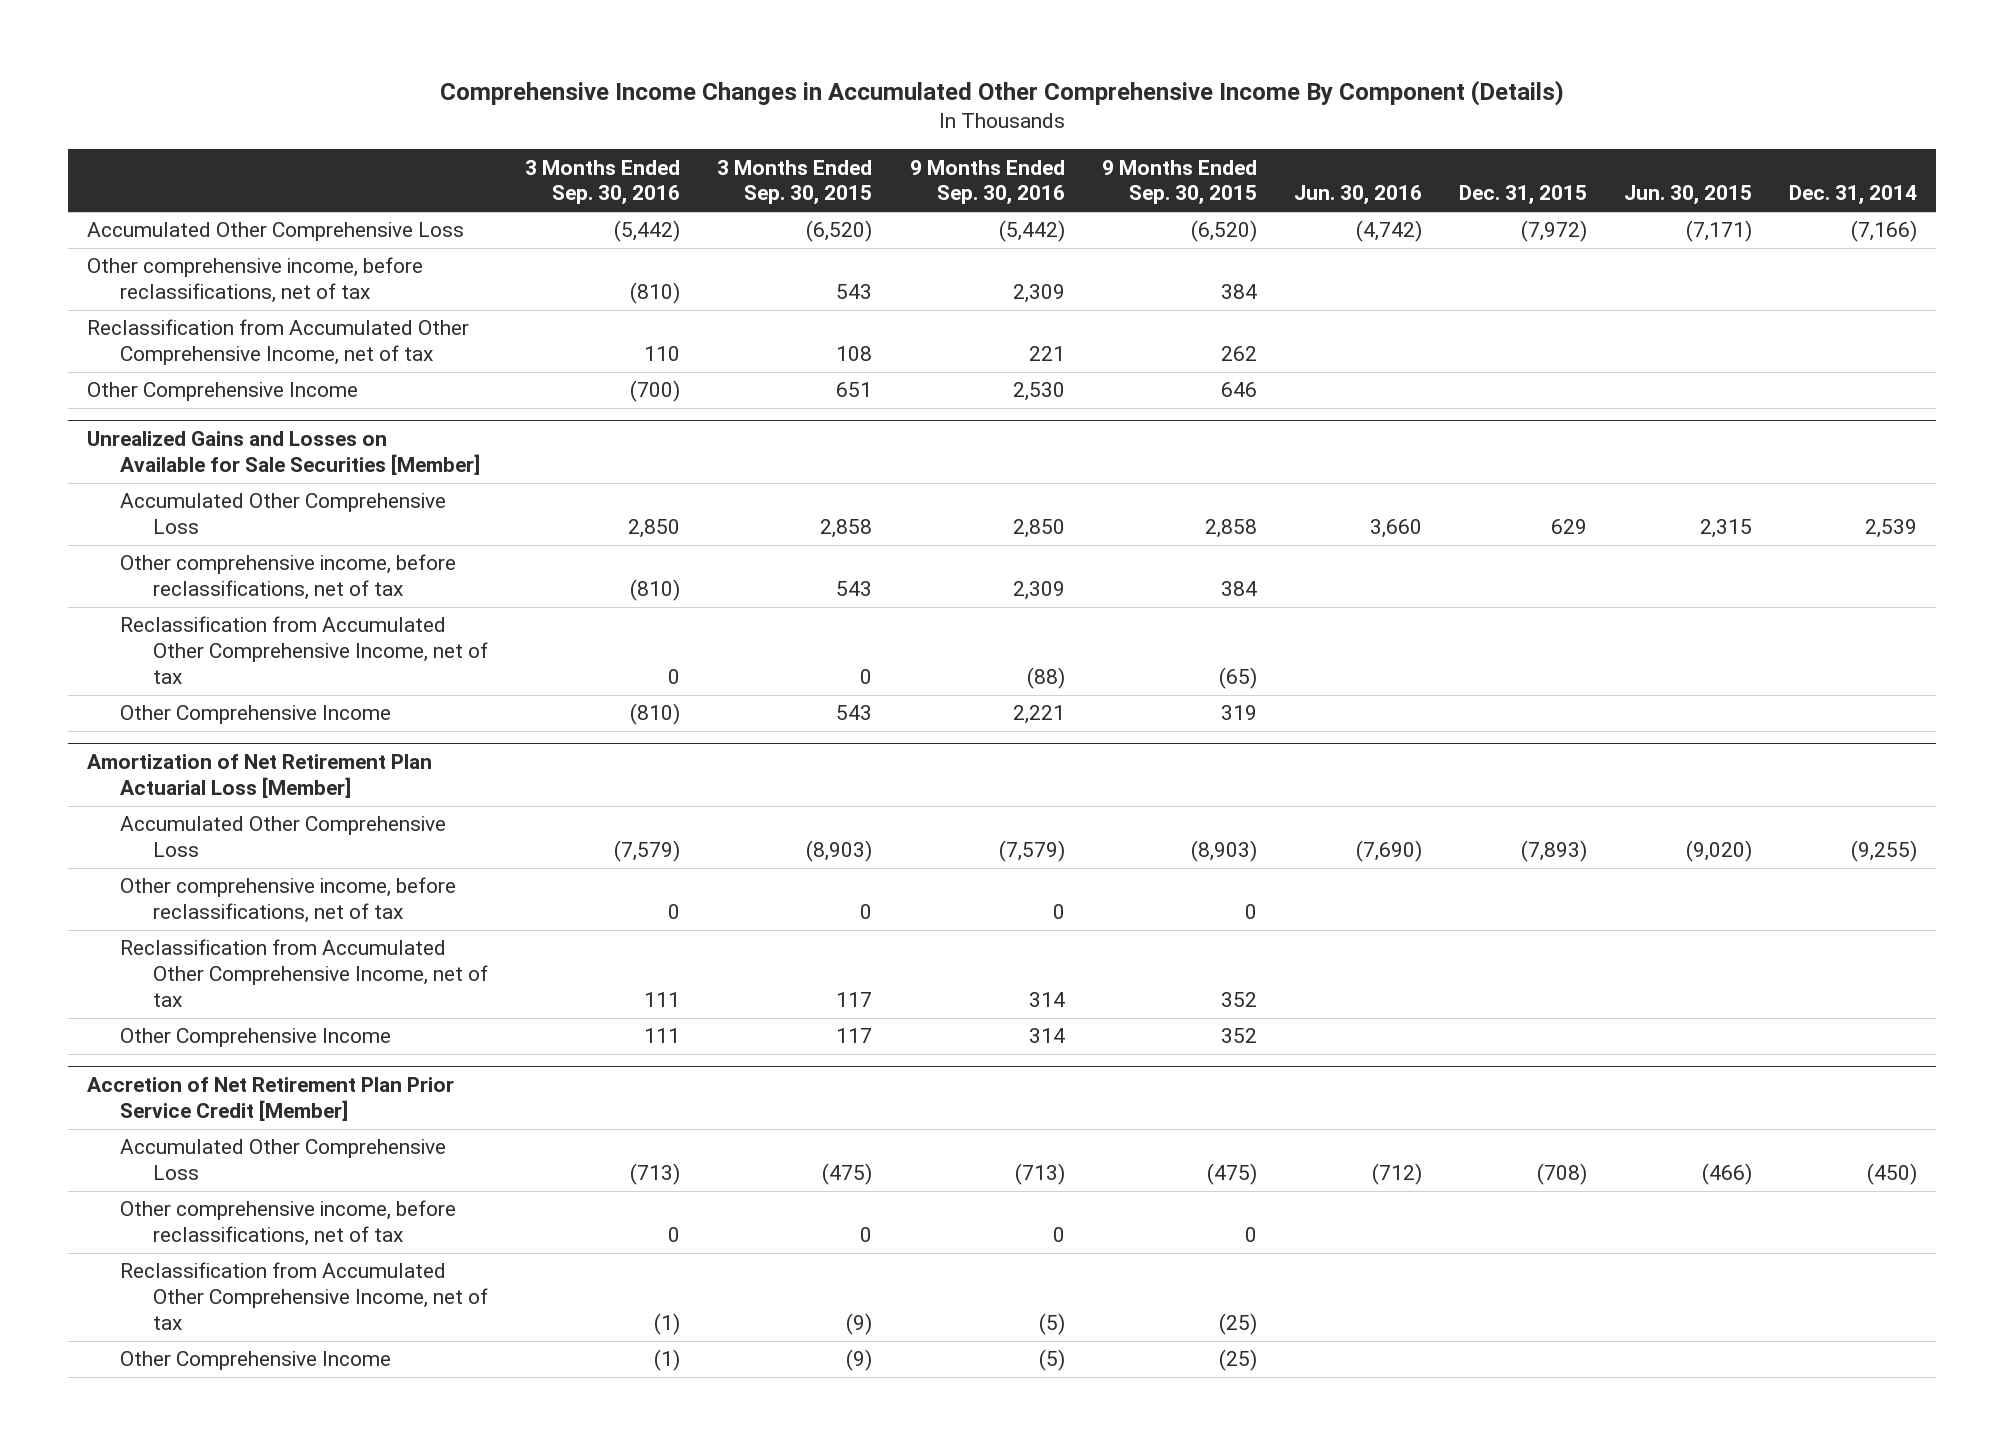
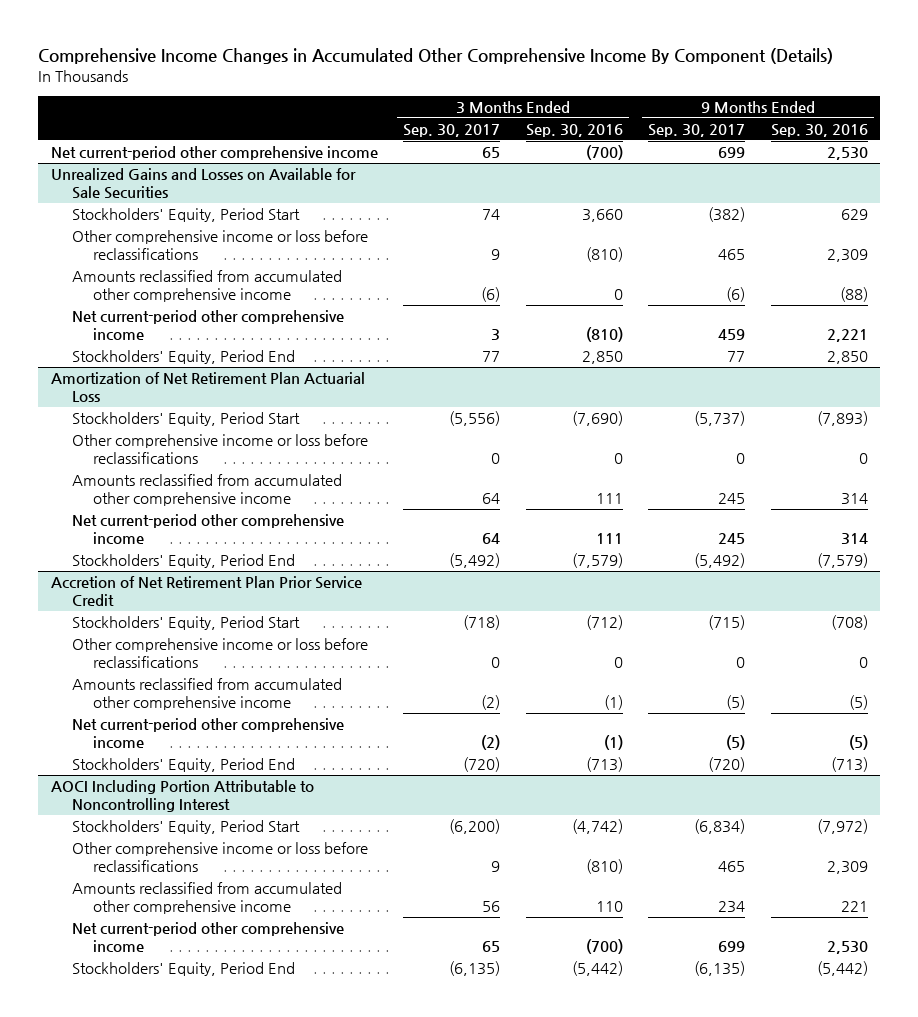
- | 3 Months Ended Sep. 30, 2016 | 3 Months Ended Sep. 30, 2015 | 9 Months Ended Sep. 30, 2016 | 9 Months Ended Sep. 30, 2015 | Jun. 30, 2016 | Dec. 31, 2015 | Jun. 30, 2015 | Dec. 31, 2014
+ | 3 Months Ended Sep. 30, 2017 | 3 Months Ended Sep. 30, 2016 | 9 Months Ended Sep. 30, 2017 | 9 Months Ended Sep. 30, 2016
- Accumulated Other Comprehensive Loss | (5,442) | (6,520) | (5,442) | (6,520) | (4,742) | (7,972) | (7,171) | (7,166)
- Other comprehensive income, before reclassifications, net of tax | (810) | 543 | 2,309 | 384 | | | |
- Reclassification from Accumulated Other Comprehensive Income, net of tax | 110 | 108 | 221 | 262 | | | |
- Other Comprehensive Income | (700) | 651 | 2,530 | 646 | | | |
- Unrealized Gains and Losses on Available for Sale Securities [Member]
- Accumulated Other Comprehensive Loss | 2,850 | 2,858 | 2,850 | 2,858 | 3,660 | 629 | 2,315 | 2,539
- Other comprehensive income, before reclassifications, net of tax | (810) | 543 | 2,309 | 384 | | | |
- Reclassification from Accumulated Other Comprehensive Income, net of tax | 0 | 0 | (88) | (65) | | | |
- Other Comprehensive Income | (810) | 543 | 2,221 | 319 | | | |
- Amortization of Net Retirement Plan Actuarial Loss [Member]
- Accumulated Other Comprehensive Loss | (7,579) | (8,903) | (7,579) | (8,903) | (7,690) | (7,893) | (9,020) | (9,255)
- Other comprehensive income, before reclassifications, net of tax | 0 | 0 | 0 | 0 | | | |
- Reclassification from Accumulated Other Comprehensive Income, net of tax | 111 | 117 | 314 | 352 | | | |
- Other Comprehensive Income | 111 | 117 | 314 | 352 | | | |
- Accretion of Net Retirement Plan Prior Service Credit [Member]
- Accumulated Other Comprehensive Loss | (713) | (475) | (713) | (475) | (712) | (708) | (466) | (450)
- Other comprehensive income, before reclassifications, net of tax | 0 | 0 | 0 | 0 | | | |
- Reclassification from Accumulated Other Comprehensive Income, net of tax | (1) | (9) | (5) | (25) | | | |
- Other Comprehensive Income | (1) | (9) | (5) | (25) | | | |
+ Net current-period other comprehensive income | 65 | (700) | 699 | 2,530
+ Unrealized Gains and Losses on Available for Sale Securities
+ Stockholders' Equity, Period Start | 74 | 3,660 | (382) | 629
+ Other comprehensive income or loss before reclassifications | 9 | (810) | 465 | 2,309
+ Amounts reclassified from accumulated other comprehensive income | (6) | 0 | (6) | (88)
+ Net current-period other comprehensive income | 3 | (810) | 459 | 2,221
+ Stockholders' Equity, Period End | 77 | 2,850 | 77 | 2,850
+ Amortization of Net Retirement Plan Actuarial Loss
+ Stockholders' Equity, Period Start | (5,556) | (7,690) | (5,737) | (7,893)
+ Other comprehensive income or loss before reclassifications | 0 | 0 | 0 | 0
+ Amounts reclassified from accumulated other comprehensive income | 64 | 111 | 245 | 314
+ Net current-period other comprehensive income | 64 | 111 | 245 | 314
+ Stockholders' Equity, Period End | (5,492) | (7,579) | (5,492) | (7,579)
+ Accretion of Net Retirement Plan Prior Service Credit
+ Stockholders' Equity, Period Start | (718) | (712) | (715) | (708)
+ Other comprehensive income or loss before reclassifications | 0 | 0 | 0 | 0
+ Amounts reclassified from accumulated other comprehensive income | (2) | (1) | (5) | (5)
+ Net current-period other comprehensive income | (2) | (1) | (5) | (5)
+ Stockholders' Equity, Period End | (720) | (713) | (720) | (713)
+ AOCI Including Portion Attributable to Noncontrolling Interest
+ Stockholders' Equity, Period Start | (6,200) | (4,742) | (6,834) | (7,972)
+ Other comprehensive income or loss before reclassifications | 9 | (810) | 465 | 2,309
+ Amounts reclassified from accumulated other comprehensive income | 56 | 110 | 234 | 221
+ Net current-period other comprehensive income | 65 | (700) | 699 | 2,530
+ Stockholders' Equity, Period End | (6,135) | (5,442) | (6,135) | (5,442)

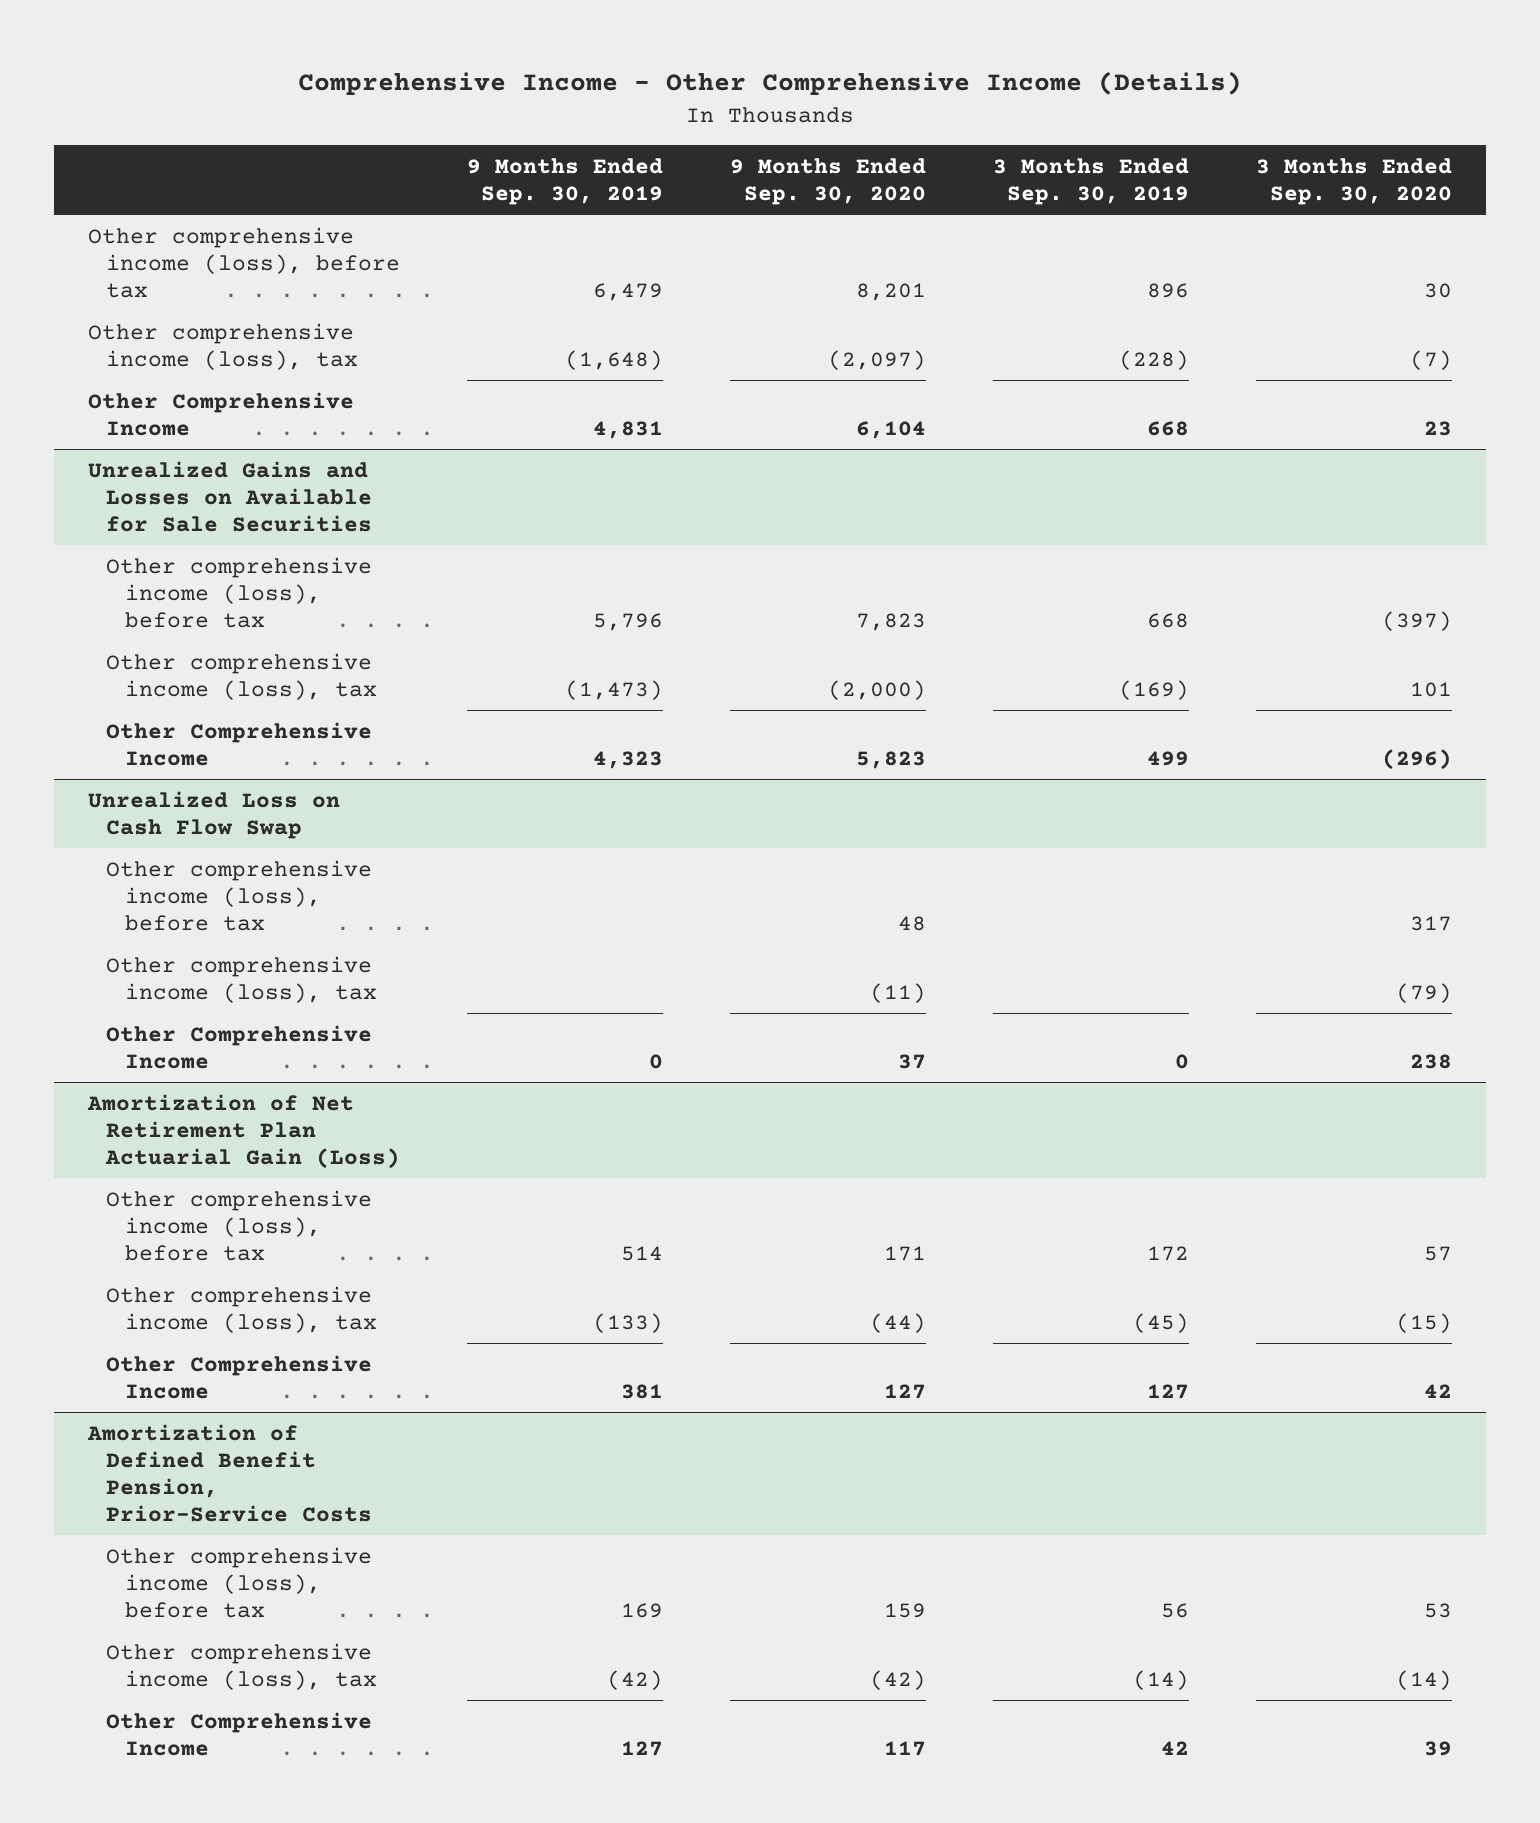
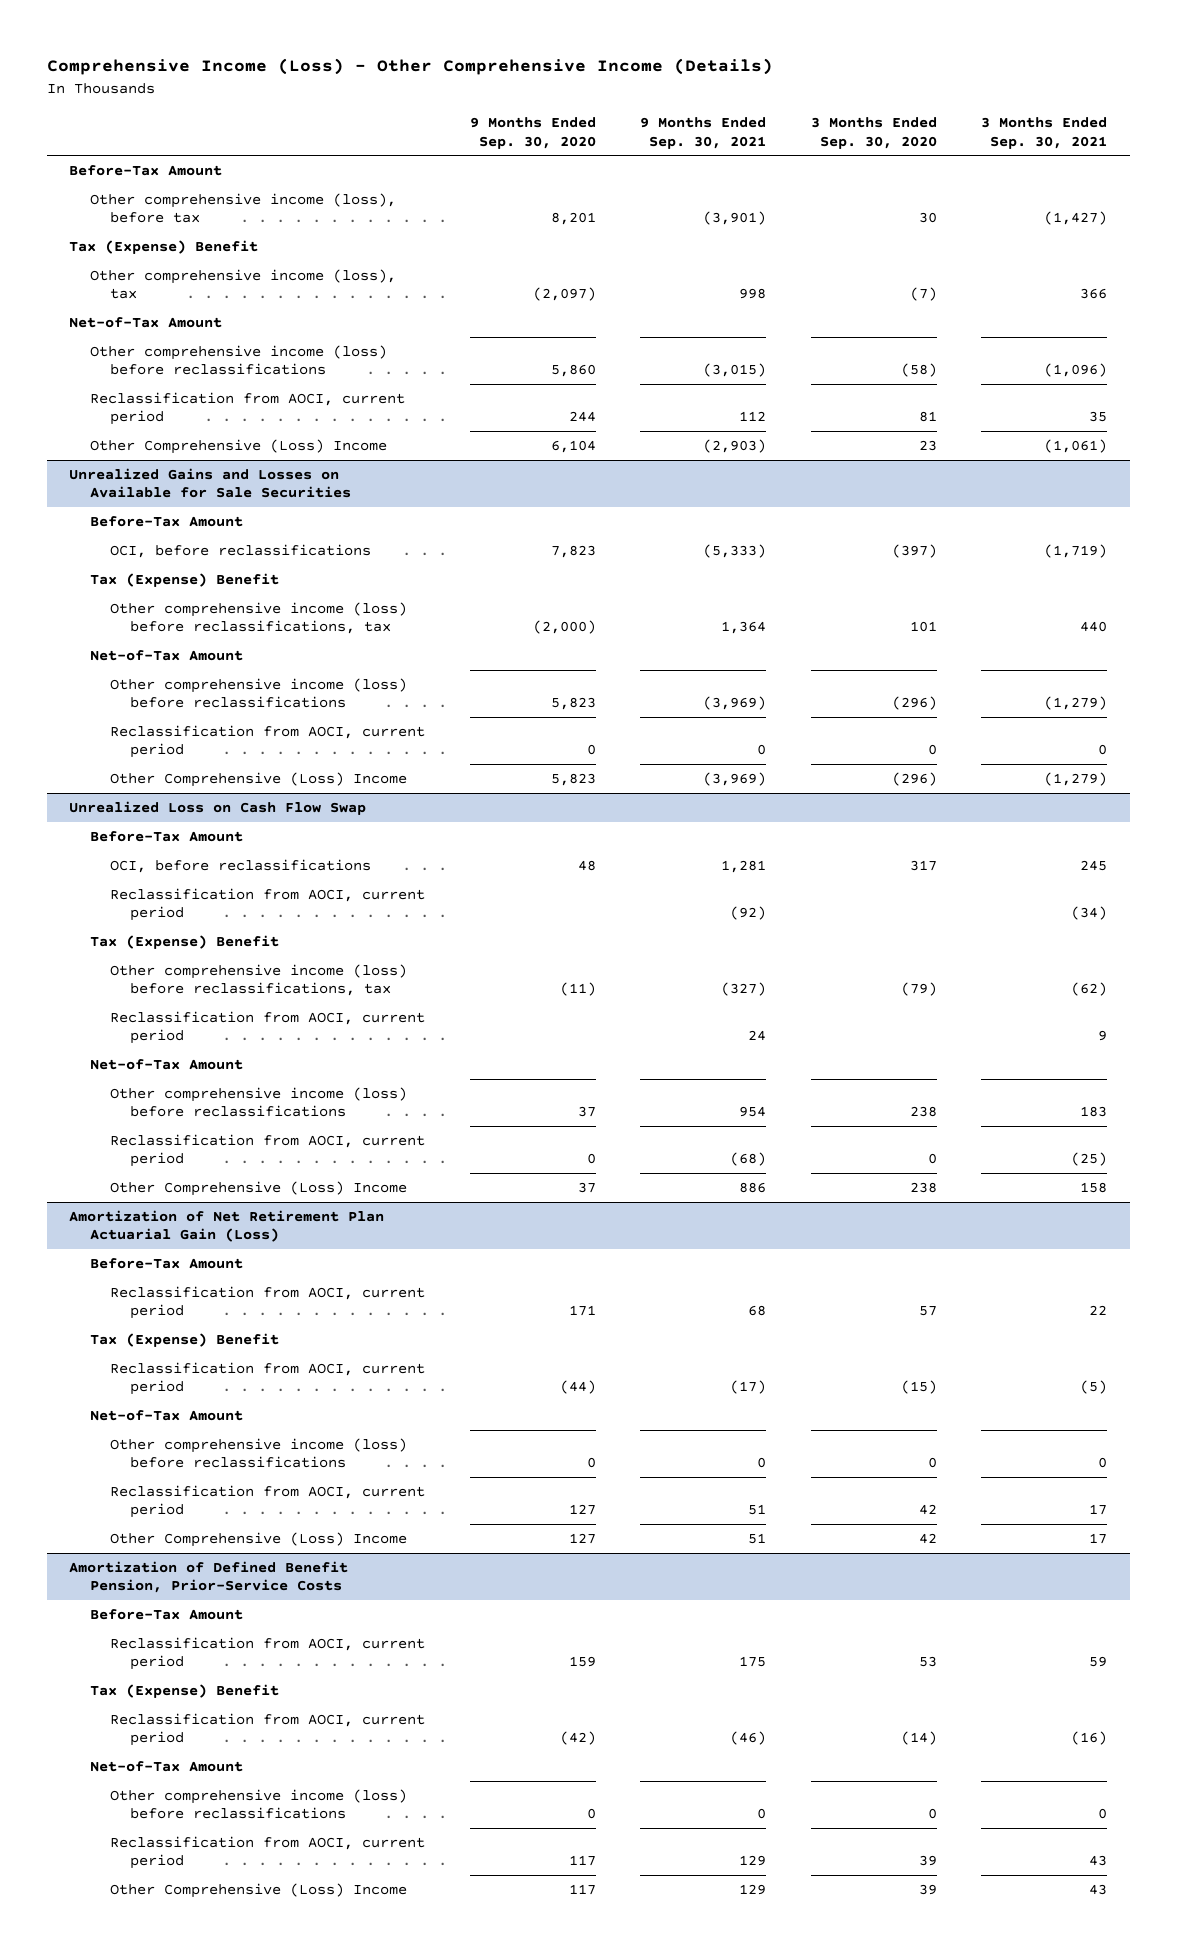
- Comprehensive Income - Other Comprehensive Income (Details)
+ Comprehensive Income (Loss) - Other Comprehensive Income (Details)
- | 9 Months Ended Sep. 30, 2019 | 9 Months Ended Sep. 30, 2020 | 3 Months Ended Sep. 30, 2019 | 3 Months Ended Sep. 30, 2020
+ | 9 Months Ended Sep. 30, 2020 | 9 Months Ended Sep. 30, 2021 | 3 Months Ended Sep. 30, 2020 | 3 Months Ended Sep. 30, 2021
+ Before-Tax Amount
+ Tax (Expense) Benefit
- Other Comprehensive Income | 4,831 | 6,104 | 668 | 23
+ Net-of-Tax Amount
+ Other comprehensive income (loss) before reclassifications | 5,860 | (3,015) | (58) | (1,096)
+ Reclassification from AOCI, current period | 244 | 112 | 81 | 35
+ Other Comprehensive (Loss) Income | 6,104 | (2,903) | 23 | (1,061)
@ Unrealized Gains and Losses on Available for Sale Securities
- Other comprehensive income (loss), before tax | 5,796 | 7,823 | 668 | (397)
- Other comprehensive income (loss), tax | (1,473) | (2,000) | (169) | 101
- Other Comprehensive Income | 4,323 | 5,823 | 499 | (296)
+ Before-Tax Amount
+ OCI, before reclassifications | 7,823 | (5,333) | (397) | (1,719)
+ Tax (Expense) Benefit
+ Other comprehensive income (loss) before reclassifications, tax | (2,000) | 1,364 | 101 | 440
+ Net-of-Tax Amount
+ Other comprehensive income (loss) before reclassifications | 5,823 | (3,969) | (296) | (1,279)
+ Reclassification from AOCI, current period | 0 | 0 | 0 | 0
+ Other Comprehensive (Loss) Income | 5,823 | (3,969) | (296) | (1,279)
@ Unrealized Loss on Cash Flow Swap
- Other comprehensive income (loss), before tax | | 48 | | 317
- Other comprehensive income (loss), tax | | (11) | | (79)
- Other Comprehensive Income | 0 | 37 | 0 | 238
+ Before-Tax Amount
+ OCI, before reclassifications | 48 | 1,281 | 317 | 245
+ Reclassification from AOCI, current period | | (92) | | (34)
+ Tax (Expense) Benefit
+ Other comprehensive income (loss) before reclassifications, tax | (11) | (327) | (79) | (62)
+ Reclassification from AOCI, current period | | 24 | | 9
+ Net-of-Tax Amount
+ Other comprehensive income (loss) before reclassifications | 37 | 954 | 238 | 183
+ Reclassification from AOCI, current period | 0 | (68) | 0 | (25)
+ Other Comprehensive (Loss) Income | 37 | 886 | 238 | 158
@ Amortization of Net Retirement Plan Actuarial Gain (Loss)
- Other comprehensive income (loss), before tax | 514 | 171 | 172 | 57
- Other comprehensive income (loss), tax | (133) | (44) | (45) | (15)
- Other Comprehensive Income | 381 | 127 | 127 | 42
+ Before-Tax Amount
+ Reclassification from AOCI, current period | 171 | 68 | 57 | 22
+ Tax (Expense) Benefit
+ Reclassification from AOCI, current period | (44) | (17) | (15) | (5)
+ Net-of-Tax Amount
+ Other comprehensive income (loss) before reclassifications | 0 | 0 | 0 | 0
+ Reclassification from AOCI, current period | 127 | 51 | 42 | 17
+ Other Comprehensive (Loss) Income | 127 | 51 | 42 | 17
@ Amortization of Defined Benefit Pension, Prior-Service Costs
- Other comprehensive income (loss), before tax | 169 | 159 | 56 | 53
- Other comprehensive income (loss), tax | (42) | (42) | (14) | (14)
- Other Comprehensive Income | 127 | 117 | 42 | 39
+ Before-Tax Amount
+ Reclassification from AOCI, current period | 159 | 175 | 53 | 59
+ Tax (Expense) Benefit
+ Reclassification from AOCI, current period | (42) | (46) | (14) | (16)
+ Net-of-Tax Amount
+ Other comprehensive income (loss) before reclassifications | 0 | 0 | 0 | 0
+ Reclassification from AOCI, current period | 117 | 129 | 39 | 43
+ Other Comprehensive (Loss) Income | 117 | 129 | 39 | 43

